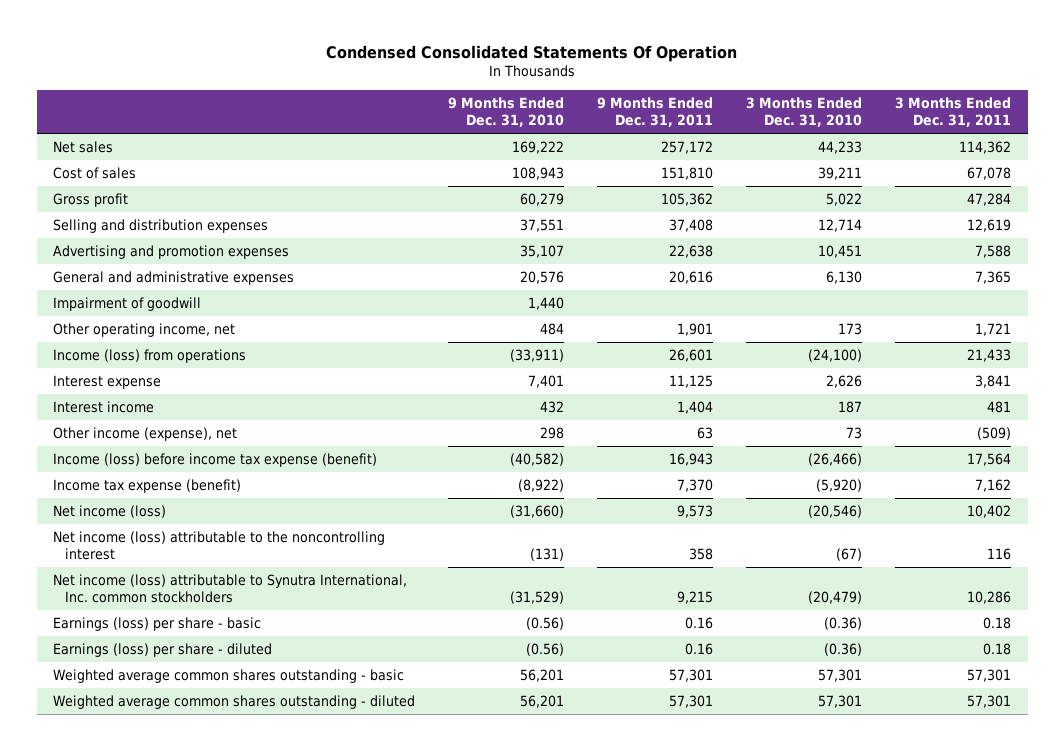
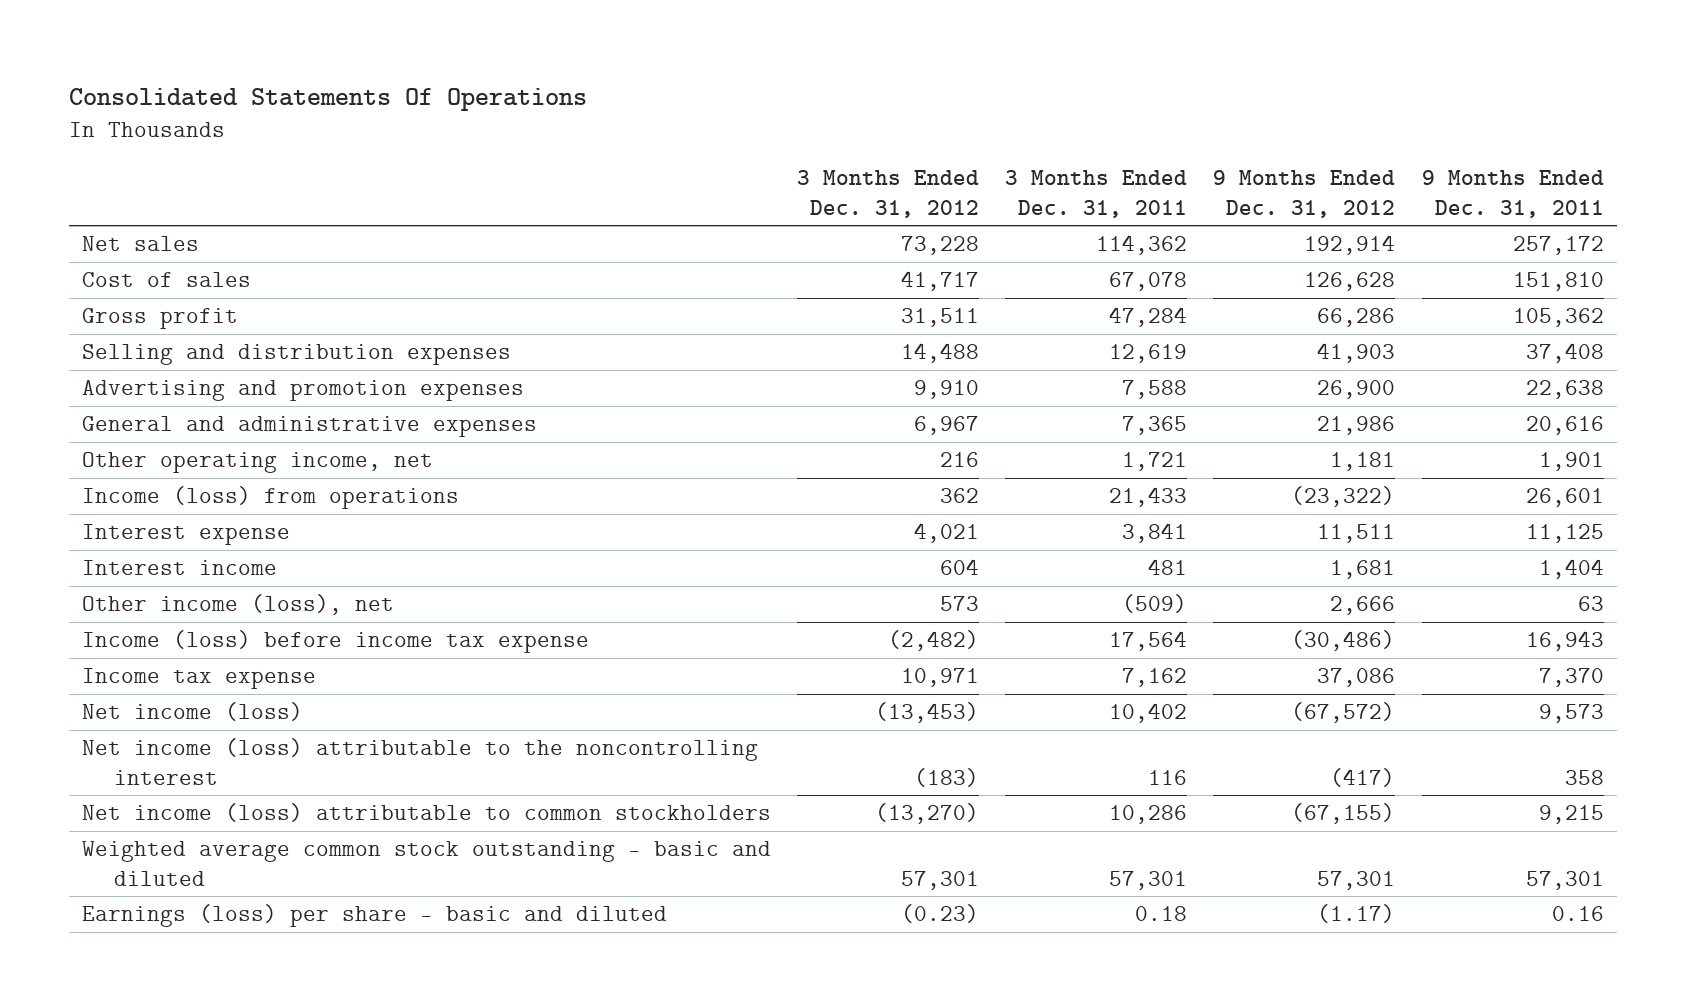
- Condensed Consolidated Statements Of Operation
+ Consolidated Statements Of Operations
- | 9 Months Ended Dec. 31, 2010 | 9 Months Ended Dec. 31, 2011 | 3 Months Ended Dec. 31, 2010 | 3 Months Ended Dec. 31, 2011
+ | 3 Months Ended Dec. 31, 2012 | 3 Months Ended Dec. 31, 2011 | 9 Months Ended Dec. 31, 2012 | 9 Months Ended Dec. 31, 2011
- Impairment of goodwill | 1,440 | | |
- Other income (expense), net | 298 | 63 | 73 | (509)
- Income (loss) before income tax expense (benefit) | (40,582) | 16,943 | (26,466) | 17,564
- Income tax expense (benefit) | (8,922) | 7,370 | (5,920) | 7,162
+ Other income (loss), net | 573 | (509) | 2,666 | 63
+ Income (loss) before income tax expense | (2,482) | 17,564 | (30,486) | 16,943
+ Income tax expense | 10,971 | 7,162 | 37,086 | 7,370
- Net income (loss) attributable to Synutra International, Inc. common stockholders | (31,529) | 9,215 | (20,479) | 10,286
- Earnings (loss) per share - basic | (0.56) | 0.16 | (0.36) | 0.18
- Earnings (loss) per share - diluted | (0.56) | 0.16 | (0.36) | 0.18
- Weighted average common shares outstanding - basic | 56,201 | 57,301 | 57,301 | 57,301
- Weighted average common shares outstanding - diluted | 56,201 | 57,301 | 57,301 | 57,301
+ Net income (loss) attributable to common stockholders | (13,270) | 10,286 | (67,155) | 9,215
+ Weighted average common stock outstanding - basic and diluted | 57,301 | 57,301 | 57,301 | 57,301
+ Earnings (loss) per share - basic and diluted | (0.23) | 0.18 | (1.17) | 0.16

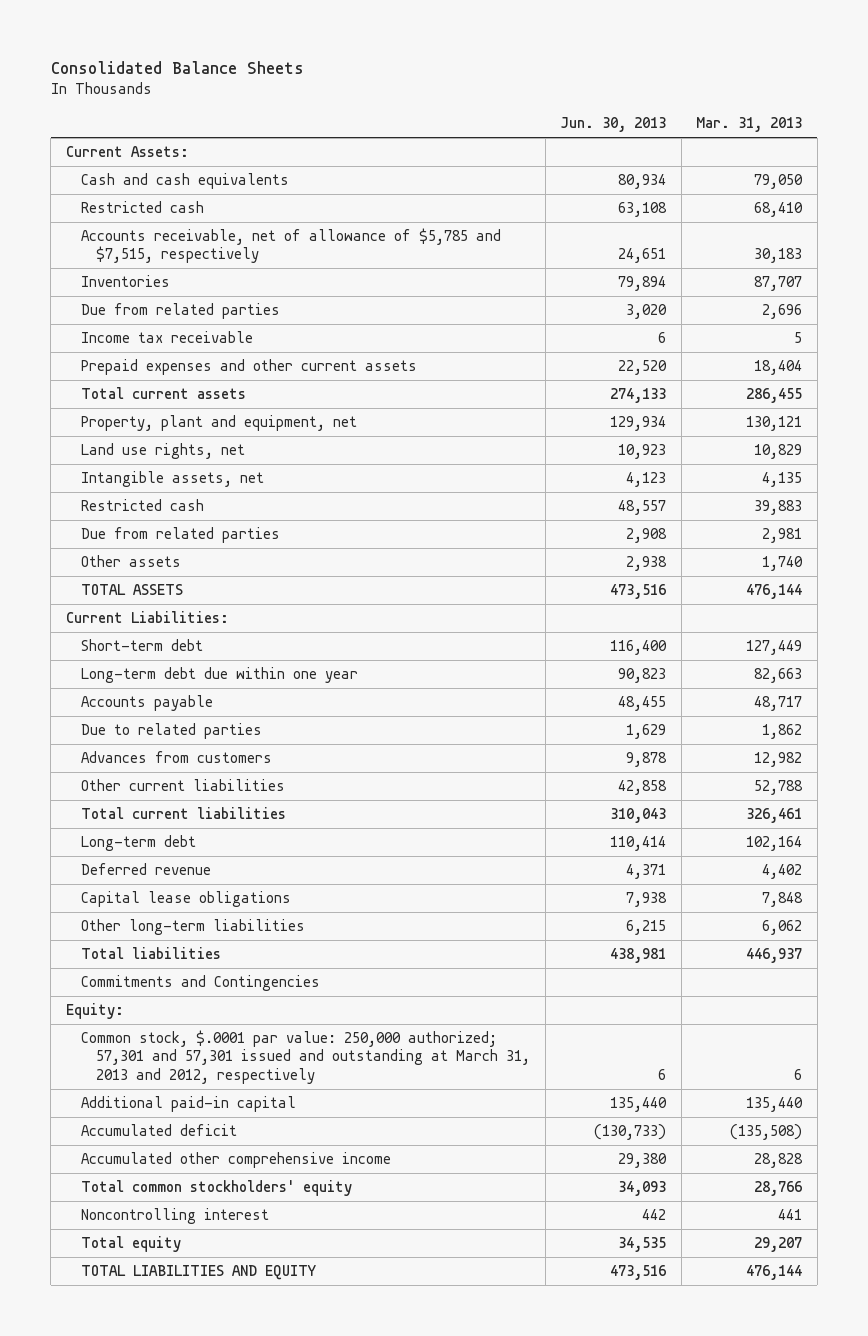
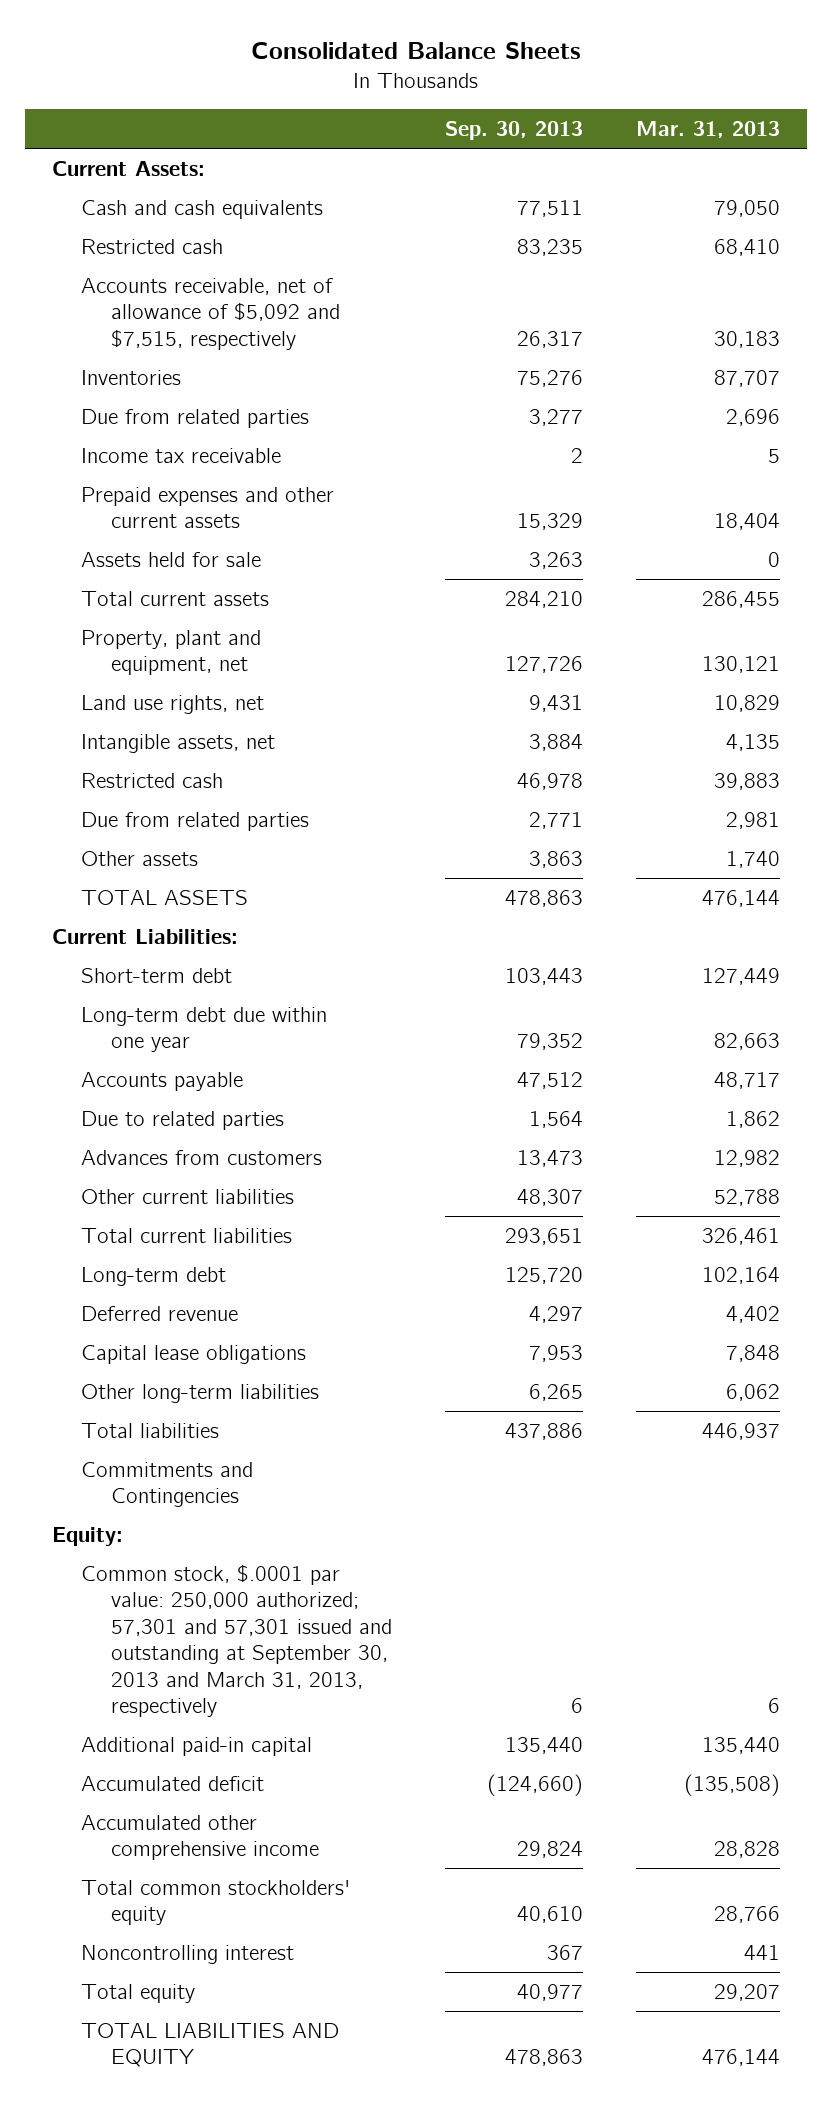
- | Jun. 30, 2013 | Mar. 31, 2013
+ | Sep. 30, 2013 | Mar. 31, 2013
- Accounts receivable, net of allowance of $5,785 and $7,515, respectively | 24,651 | 30,183
+ Accounts receivable, net of allowance of $5,092 and $7,515, respectively | 26,317 | 30,183
+ Assets held for sale | 3,263 | 0
- Common stock, $.0001 par value: 250,000 authorized; 57,301 and 57,301 issued and outstanding at March 31, 2013 and 2012, respectively | 6 | 6
+ Common stock, $.0001 par value: 250,000 authorized; 57,301 and 57,301 issued and outstanding at September 30, 2013 and March 31, 2013, respectively | 6 | 6

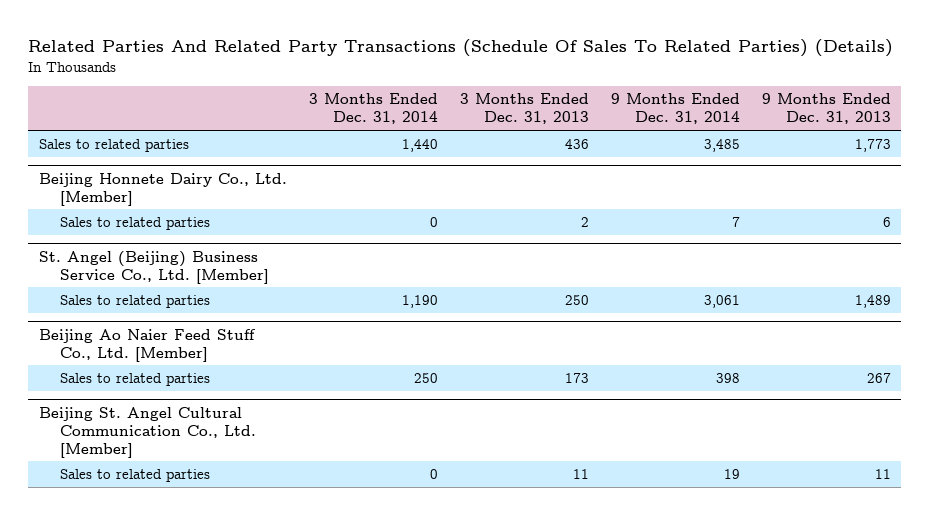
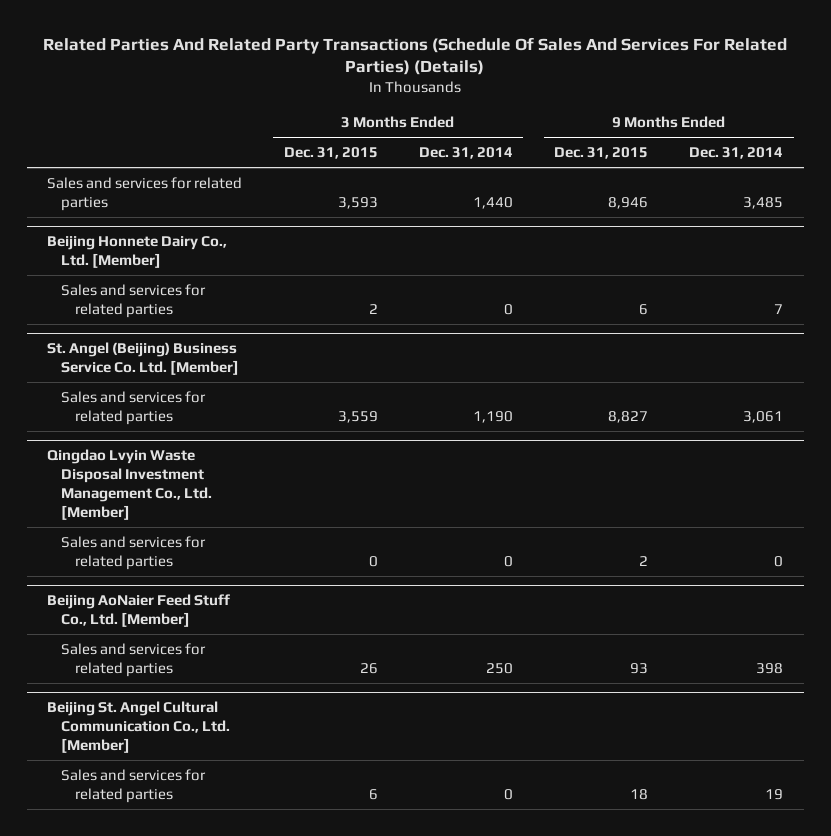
- Related Parties And Related Party Transactions (Schedule Of Sales To Related Parties) (Details)
+ Related Parties And Related Party Transactions (Schedule Of Sales And Services For Related Parties) (Details)
- | 3 Months Ended Dec. 31, 2014 | 3 Months Ended Dec. 31, 2013 | 9 Months Ended Dec. 31, 2014 | 9 Months Ended Dec. 31, 2013
+ | 3 Months Ended Dec. 31, 2015 | 3 Months Ended Dec. 31, 2014 | 9 Months Ended Dec. 31, 2015 | 9 Months Ended Dec. 31, 2014
- Sales to related parties | 1,440 | 436 | 3,485 | 1,773
+ Sales and services for related parties | 3,593 | 1,440 | 8,946 | 3,485
@ Beijing Honnete Dairy Co., Ltd. [Member]
- Sales to related parties | 0 | 2 | 7 | 6
- St. Angel (Beijing) Business Service Co., Ltd. [Member]
- Sales to related parties | 1,190 | 250 | 3,061 | 1,489
- Beijing Ao Naier Feed Stuff Co., Ltd. [Member]
- Sales to related parties | 250 | 173 | 398 | 267
@ Beijing Honnete Dairy Co., Ltd. [Member]
+ Sales and services for related parties | 2 | 0 | 6 | 7
+ St. Angel (Beijing) Business Service Co. Ltd. [Member]
+ Sales and services for related parties | 3,559 | 1,190 | 8,827 | 3,061
+ Qingdao Lvyin Waste Disposal Investment Management Co., Ltd. [Member]
+ Sales and services for related parties | 0 | 0 | 2 | 0
+ Beijing AoNaier Feed Stuff Co., Ltd. [Member]
+ Sales and services for related parties | 26 | 250 | 93 | 398
@ Beijing St. Angel Cultural Communication Co., Ltd. [Member]
- Sales to related parties | 0 | 11 | 19 | 11
+ Sales and services for related parties | 6 | 0 | 18 | 19

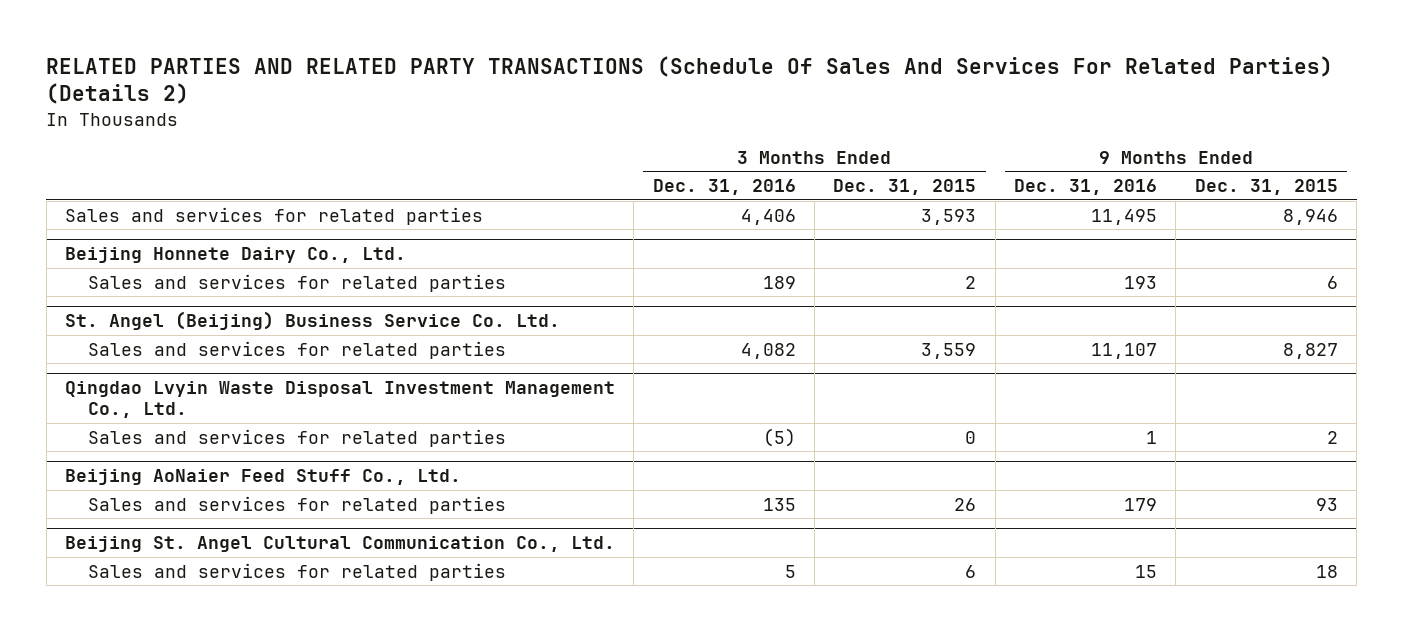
- Related Parties And Related Party Transactions (Schedule Of Sales And Services For Related Parties) (Details)
+ RELATED PARTIES AND RELATED PARTY TRANSACTIONS (Schedule Of Sales And Services For Related Parties) (Details 2)
- | 3 Months Ended Dec. 31, 2015 | 3 Months Ended Dec. 31, 2014 | 9 Months Ended Dec. 31, 2015 | 9 Months Ended Dec. 31, 2014
+ | 3 Months Ended Dec. 31, 2016 | 3 Months Ended Dec. 31, 2015 | 9 Months Ended Dec. 31, 2016 | 9 Months Ended Dec. 31, 2015
- Beijing Honnete Dairy Co., Ltd. [Member]
+ Beijing Honnete Dairy Co., Ltd.
- St. Angel (Beijing) Business Service Co. Ltd. [Member]
+ St. Angel (Beijing) Business Service Co. Ltd.
- Qingdao Lvyin Waste Disposal Investment Management Co., Ltd. [Member]
+ Qingdao Lvyin Waste Disposal Investment Management Co., Ltd.
- Beijing AoNaier Feed Stuff Co., Ltd. [Member]
+ Beijing AoNaier Feed Stuff Co., Ltd.
- Beijing St. Angel Cultural Communication Co., Ltd. [Member]
+ Beijing St. Angel Cultural Communication Co., Ltd.

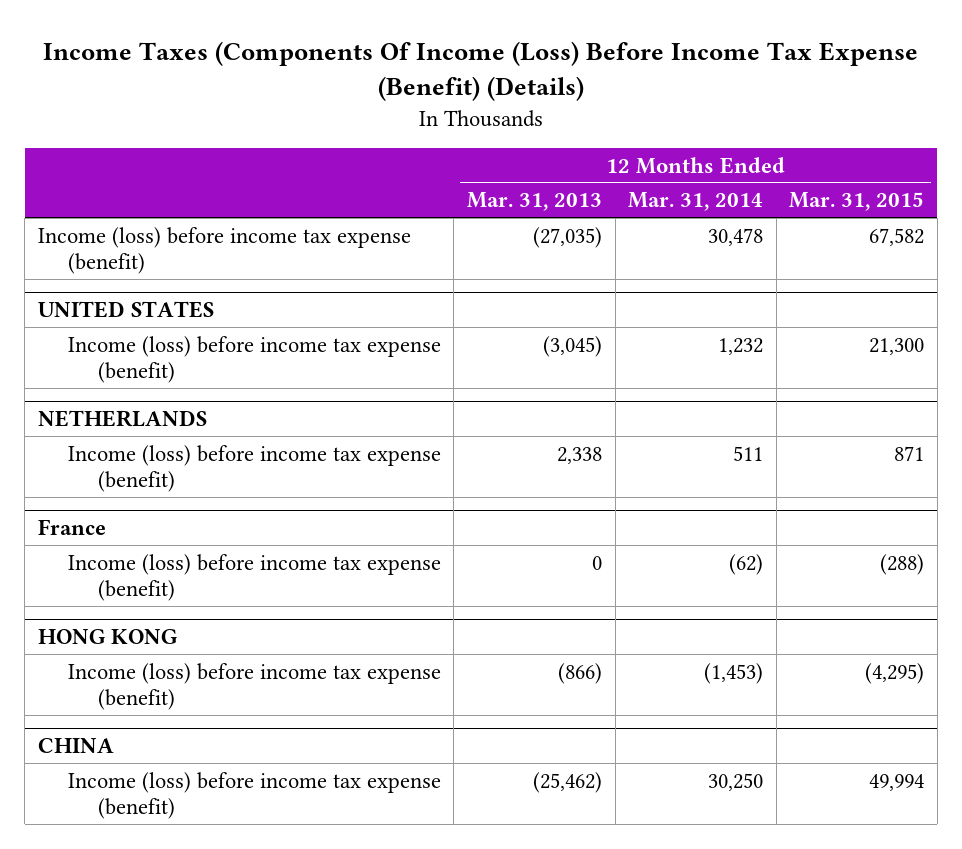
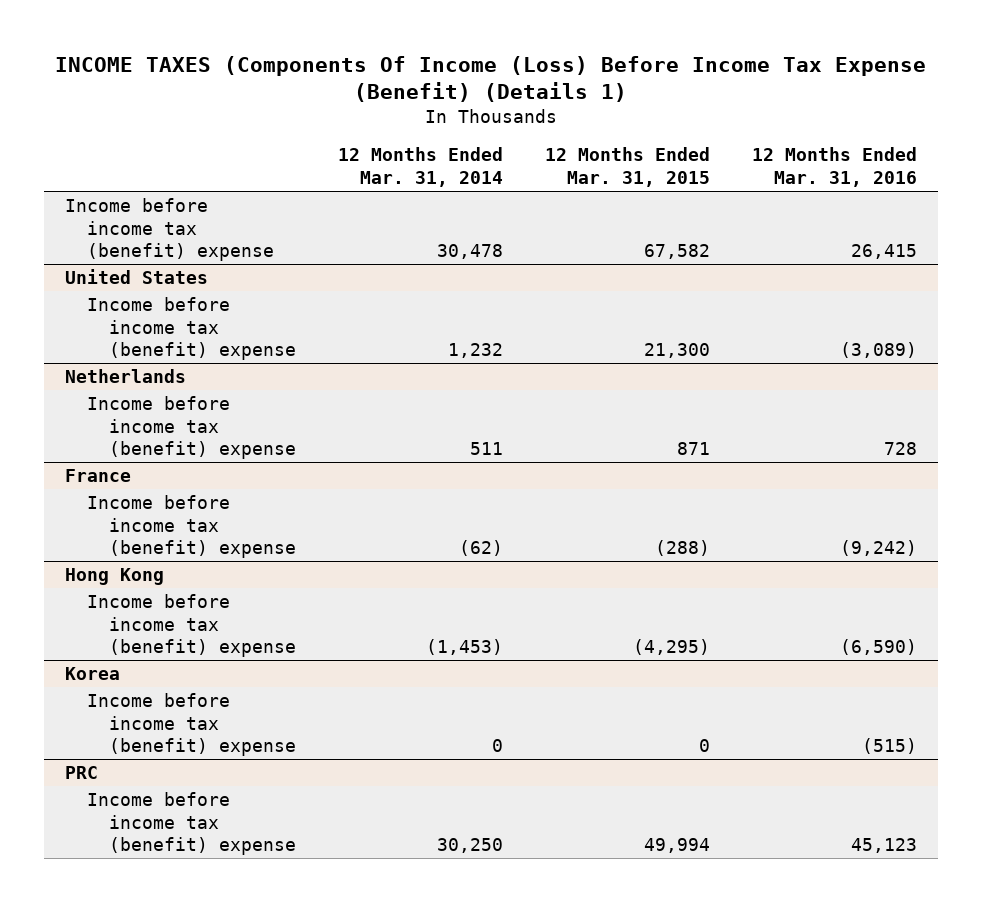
- Income Taxes (Components Of Income (Loss) Before Income Tax Expense (Benefit) (Details)
+ INCOME TAXES (Components Of Income (Loss) Before Income Tax Expense (Benefit) (Details 1)
- | 12 Months Ended Mar. 31, 2013 | 12 Months Ended Mar. 31, 2014 | 12 Months Ended Mar. 31, 2015
+ | 12 Months Ended Mar. 31, 2014 | 12 Months Ended Mar. 31, 2015 | 12 Months Ended Mar. 31, 2016
- Income (loss) before income tax expense (benefit) | (27,035) | 30,478 | 67,582
- UNITED STATES
- Income (loss) before income tax expense (benefit) | (3,045) | 1,232 | 21,300
- NETHERLANDS
- Income (loss) before income tax expense (benefit) | 2,338 | 511 | 871
+ Income before income tax (benefit) expense | 30,478 | 67,582 | 26,415
+ United States
+ Income before income tax (benefit) expense | 1,232 | 21,300 | (3,089)
+ Netherlands
+ Income before income tax (benefit) expense | 511 | 871 | 728
@ France
- Income (loss) before income tax expense (benefit) | 0 | (62) | (288)
- HONG KONG
- Income (loss) before income tax expense (benefit) | (866) | (1,453) | (4,295)
- CHINA
- Income (loss) before income tax expense (benefit) | (25,462) | 30,250 | 49,994
@ France
+ Income before income tax (benefit) expense | (62) | (288) | (9,242)
+ Hong Kong
+ Income before income tax (benefit) expense | (1,453) | (4,295) | (6,590)
+ Korea
+ Income before income tax (benefit) expense | 0 | 0 | (515)
+ PRC
+ Income before income tax (benefit) expense | 30,250 | 49,994 | 45,123

